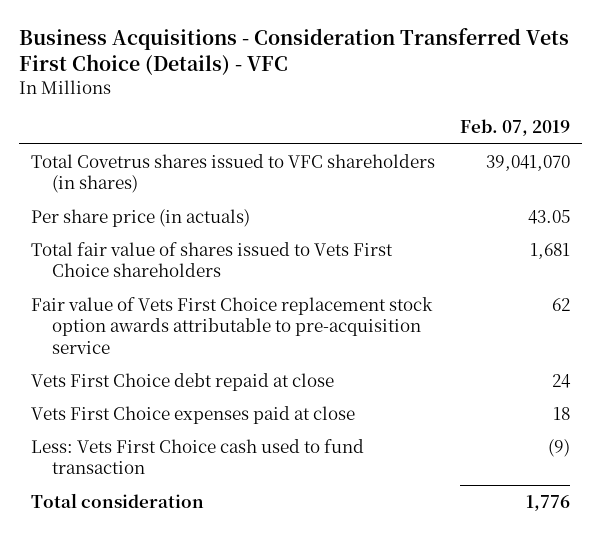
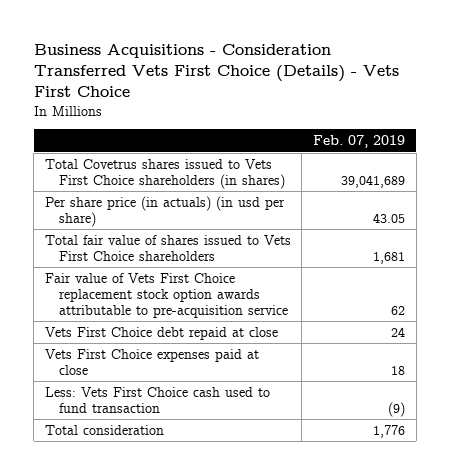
- Business Acquisitions - Consideration Transferred Vets First Choice (Details) - VFC
+ Business Acquisitions - Consideration Transferred Vets First Choice (Details) - Vets First Choice
- Total Covetrus shares issued to VFC shareholders (in shares) | 39,041,070
- Per share price (in actuals) | 43.05
+ Total Covetrus shares issued to Vets First Choice shareholders (in shares) | 39,041,689
+ Per share price (in actuals) (in usd per share) | 43.05

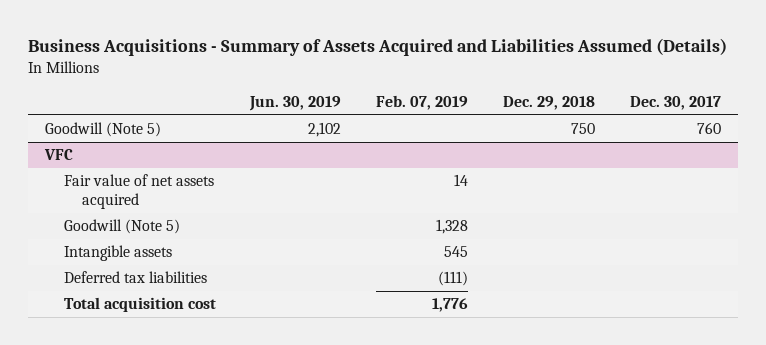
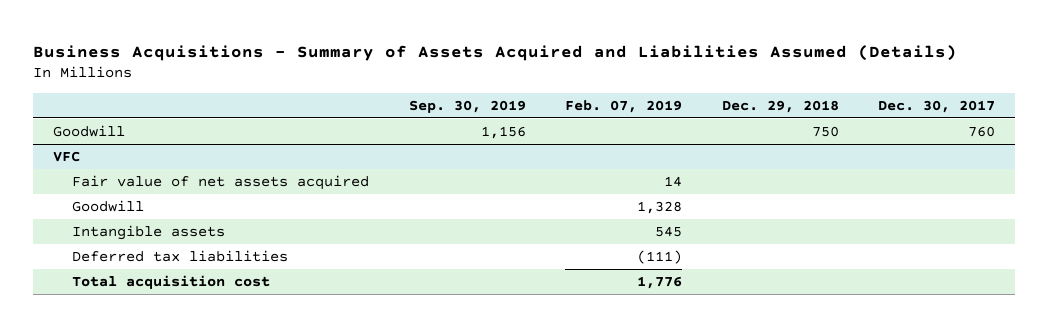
- | Jun. 30, 2019 | Feb. 07, 2019 | Dec. 29, 2018 | Dec. 30, 2017
+ | Sep. 30, 2019 | Feb. 07, 2019 | Dec. 29, 2018 | Dec. 30, 2017
- Goodwill (Note 5) | 2,102 | | 750 | 760
+ Goodwill | 1,156 | | 750 | 760
@ VFC
- Goodwill (Note 5) | | 1,328 | |
+ Goodwill | | 1,328 | |

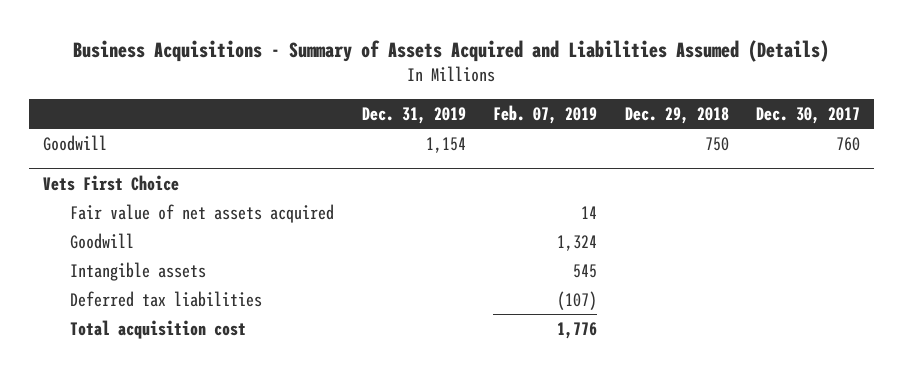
- | Sep. 30, 2019 | Feb. 07, 2019 | Dec. 29, 2018 | Dec. 30, 2017
+ | Dec. 31, 2019 | Feb. 07, 2019 | Dec. 29, 2018 | Dec. 30, 2017
- VFC
+ Vets First Choice
- Goodwill | | 1,328 | |
+ Goodwill | | 1,324 | |
- Deferred tax liabilities | | (111) | |
+ Deferred tax liabilities | | (107) | |

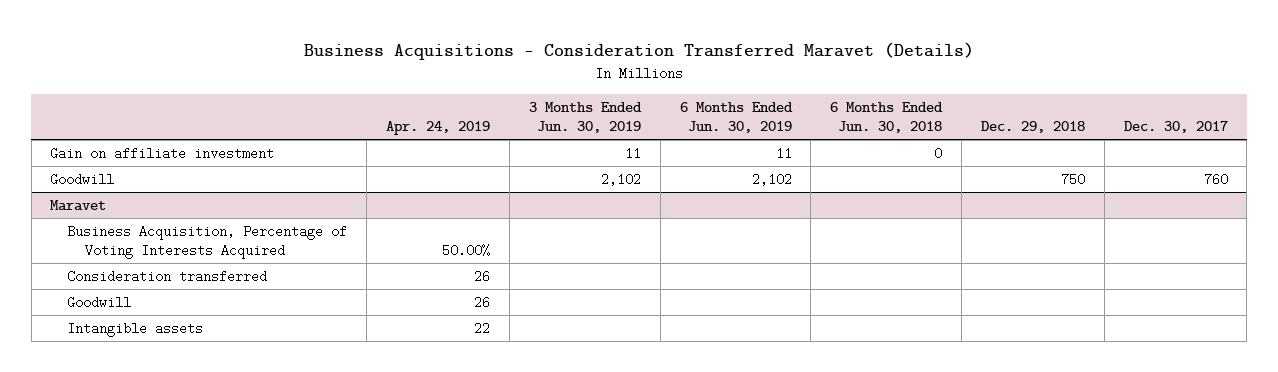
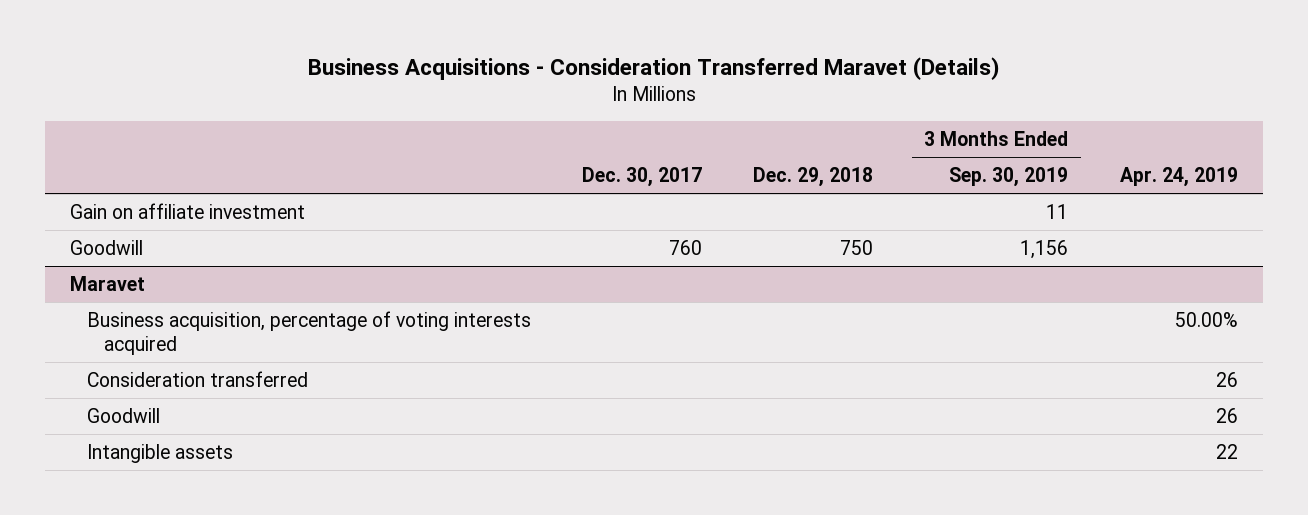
- | Apr. 24, 2019 | 3 Months Ended Jun. 30, 2019 | 6 Months Ended Jun. 30, 2019 | 6 Months Ended Jun. 30, 2018 | Dec. 29, 2018 | Dec. 30, 2017
+ | Dec. 30, 2017 | Dec. 29, 2018 | 3 Months Ended Sep. 30, 2019 | Apr. 24, 2019
@ Maravet
- Business Acquisition, Percentage of Voting Interests Acquired | 50.00% | | | | |
+ Business acquisition, percentage of voting interests acquired | | | | 50.00%

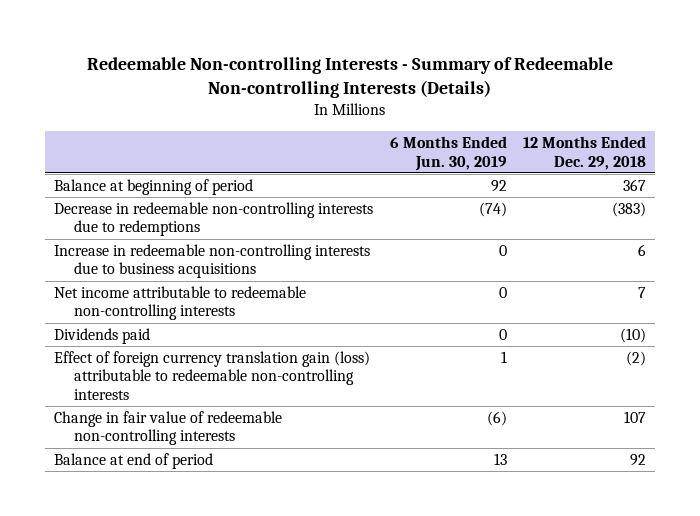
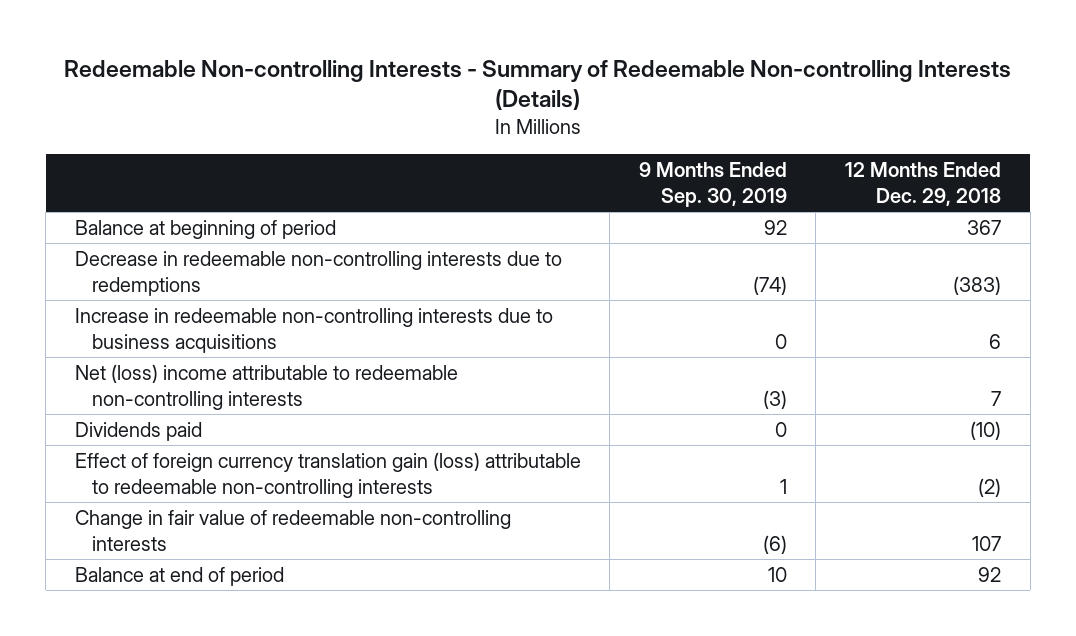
- | 6 Months Ended Jun. 30, 2019 | 12 Months Ended Dec. 29, 2018
+ | 9 Months Ended Sep. 30, 2019 | 12 Months Ended Dec. 29, 2018
- Net income attributable to redeemable non-controlling interests | 0 | 7
+ Net (loss) income attributable to redeemable non-controlling interests | (3) | 7

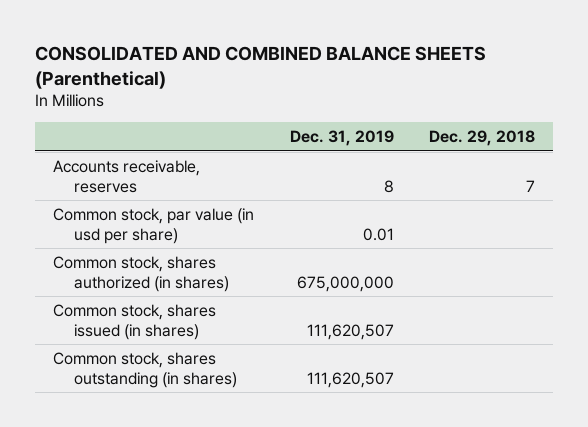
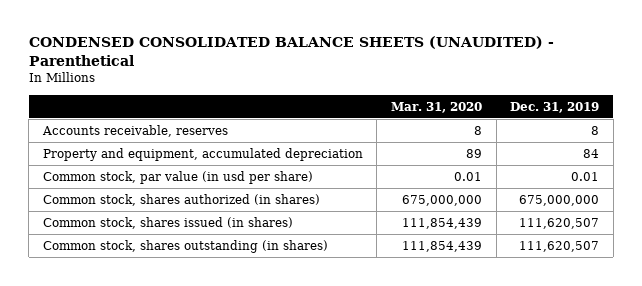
- CONSOLIDATED AND COMBINED BALANCE SHEETS (Parenthetical)
+ CONDENSED CONSOLIDATED BALANCE SHEETS (UNAUDITED) - Parenthetical
- | Dec. 31, 2019 | Dec. 29, 2018
+ | Mar. 31, 2020 | Dec. 31, 2019
+ Property and equipment, accumulated depreciation | 89 | 84

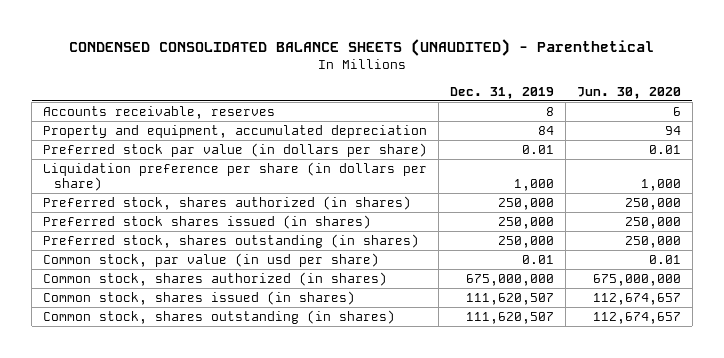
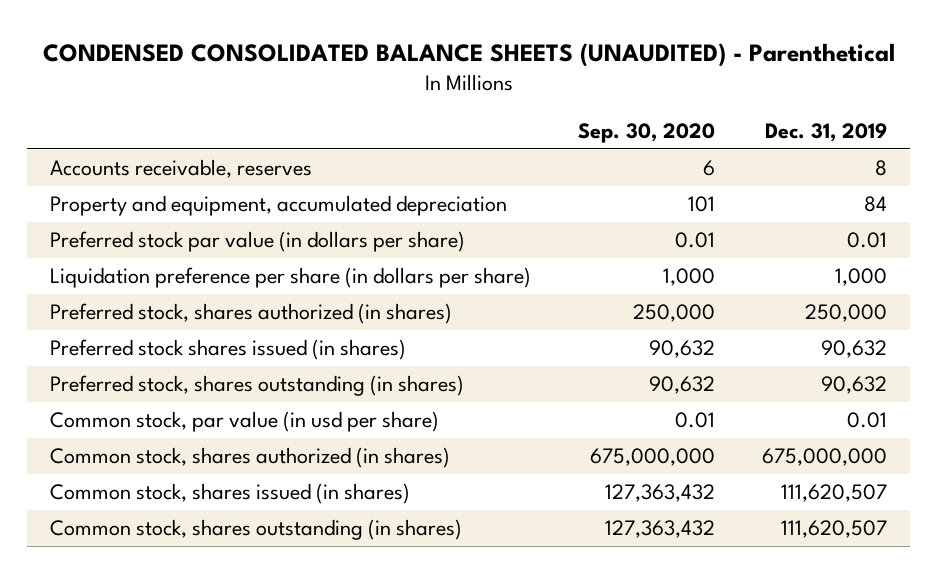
- | Dec. 31, 2019 | Jun. 30, 2020
+ | Sep. 30, 2020 | Dec. 31, 2019
- Preferred stock shares issued (in shares) | 250,000 | 250,000
- Preferred stock, shares outstanding (in shares) | 250,000 | 250,000
+ Preferred stock shares issued (in shares) | 90,632 | 90,632
+ Preferred stock, shares outstanding (in shares) | 90,632 | 90,632

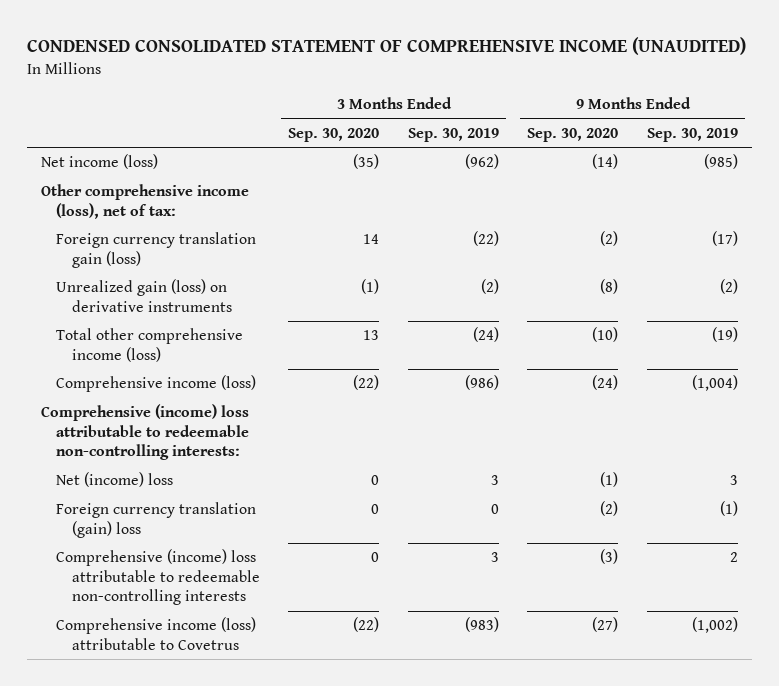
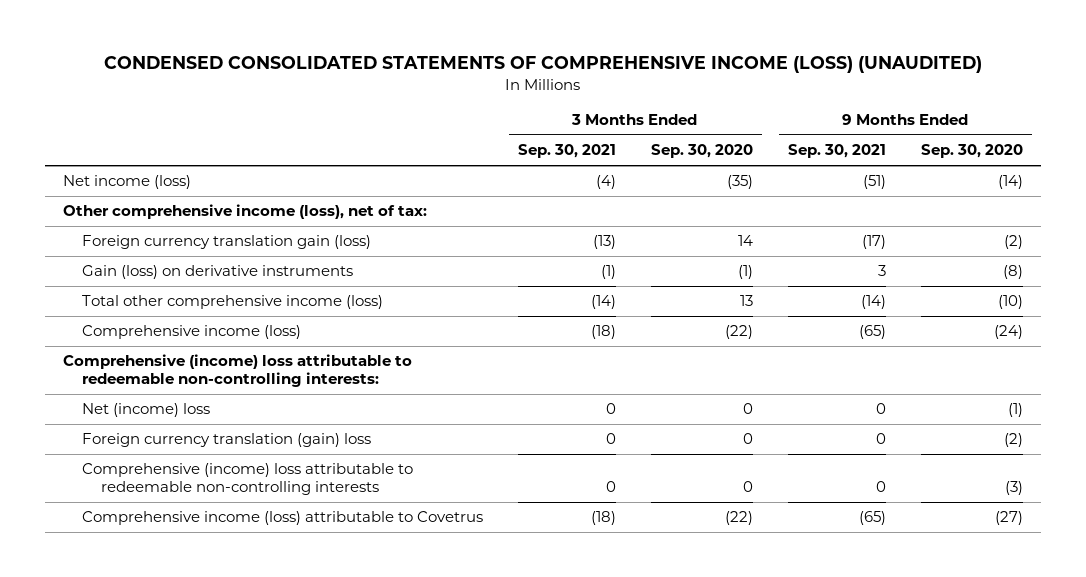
- CONDENSED CONSOLIDATED STATEMENT OF COMPREHENSIVE INCOME (UNAUDITED)
+ CONDENSED CONSOLIDATED STATEMENTS OF COMPREHENSIVE INCOME (LOSS) (UNAUDITED)
- | 3 Months Ended Sep. 30, 2020 | 3 Months Ended Sep. 30, 2019 | 9 Months Ended Sep. 30, 2020 | 9 Months Ended Sep. 30, 2019
+ | 3 Months Ended Sep. 30, 2021 | 3 Months Ended Sep. 30, 2020 | 9 Months Ended Sep. 30, 2021 | 9 Months Ended Sep. 30, 2020
- Unrealized gain (loss) on derivative instruments | (1) | (2) | (8) | (2)
+ Gain (loss) on derivative instruments | (1) | (1) | 3 | (8)

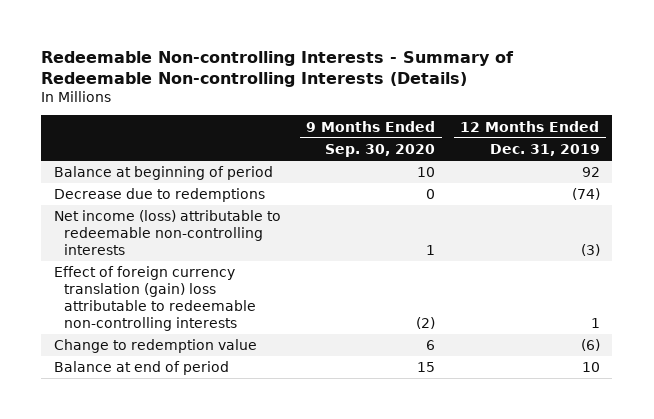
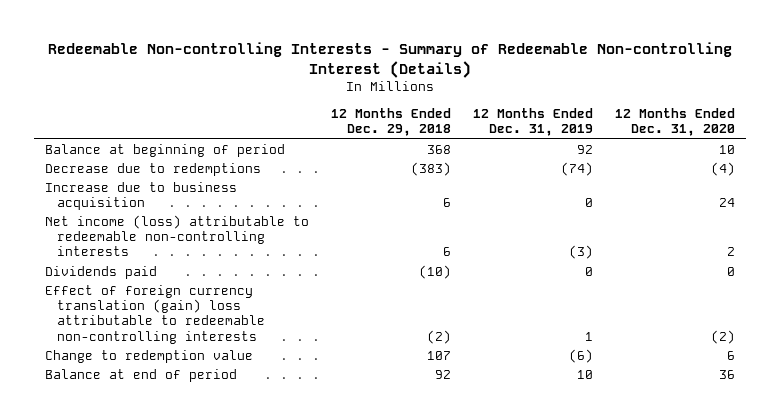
- Redeemable Non-controlling Interests - Summary of Redeemable Non-controlling Interests (Details)
+ Redeemable Non-controlling Interests - Summary of Redeemable Non-controlling Interest (Details)
- | 9 Months Ended Sep. 30, 2020 | 12 Months Ended Dec. 31, 2019
+ | 12 Months Ended Dec. 29, 2018 | 12 Months Ended Dec. 31, 2019 | 12 Months Ended Dec. 31, 2020
+ Increase due to business acquisition | 6 | 0 | 24
+ Dividends paid | (10) | 0 | 0

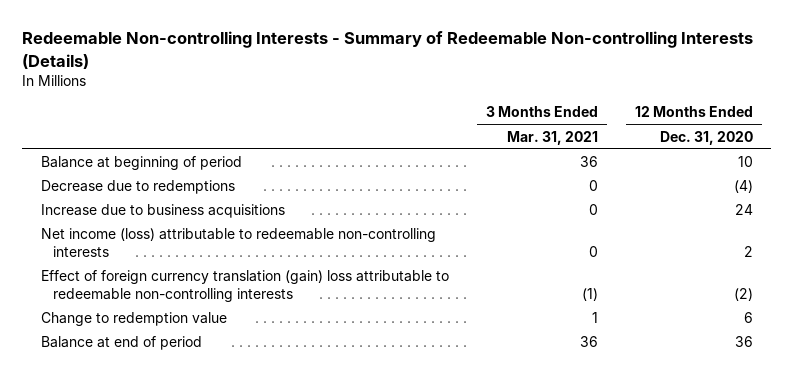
- Redeemable Non-controlling Interests - Summary of Redeemable Non-controlling Interest (Details)
+ Redeemable Non-controlling Interests - Summary of Redeemable Non-controlling Interests (Details)
- | 12 Months Ended Dec. 29, 2018 | 12 Months Ended Dec. 31, 2019 | 12 Months Ended Dec. 31, 2020
+ | 3 Months Ended Mar. 31, 2021 | 12 Months Ended Dec. 31, 2020
- Increase due to business acquisition | 6 | 0 | 24
+ Increase due to business acquisitions | 0 | 24
- Dividends paid | (10) | 0 | 0

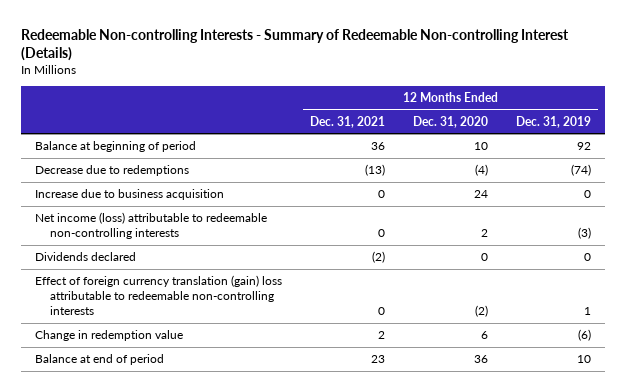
- Redeemable Non-controlling Interests - Summary of Redeemable Non-controlling Interests (Details)
+ Redeemable Non-controlling Interests - Summary of Redeemable Non-controlling Interest (Details)
- | 3 Months Ended Mar. 31, 2021 | 12 Months Ended Dec. 31, 2020
+ | 12 Months Ended Dec. 31, 2021 | 12 Months Ended Dec. 31, 2020 | 12 Months Ended Dec. 31, 2019
- Increase due to business acquisitions | 0 | 24
+ Increase due to business acquisition | 0 | 24 | 0
+ Dividends declared | (2) | 0 | 0
- Change to redemption value | 1 | 6
+ Change in redemption value | 2 | 6 | (6)

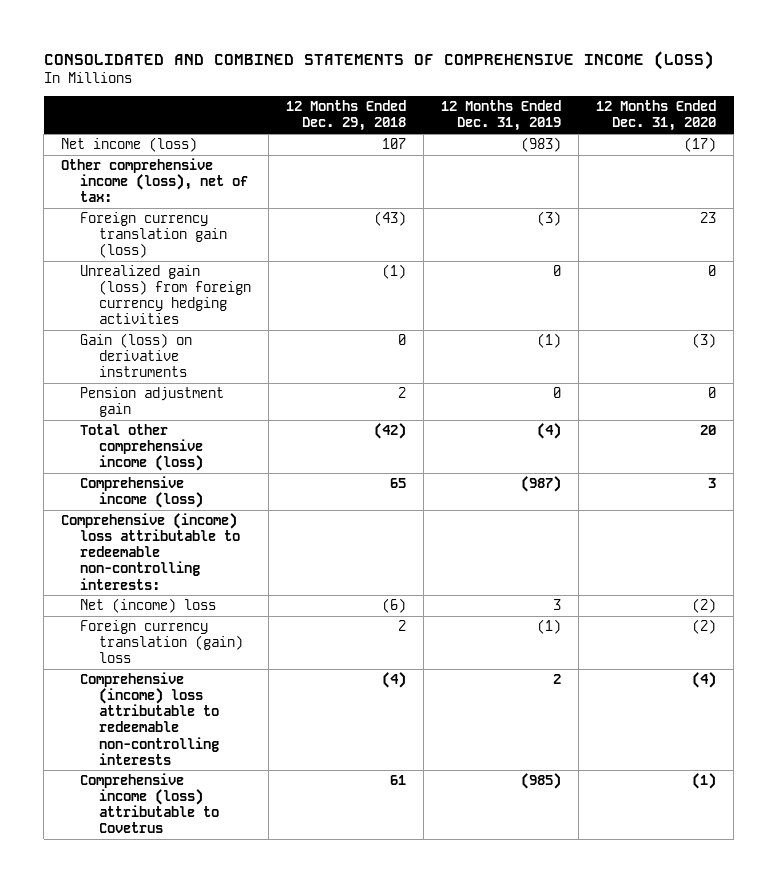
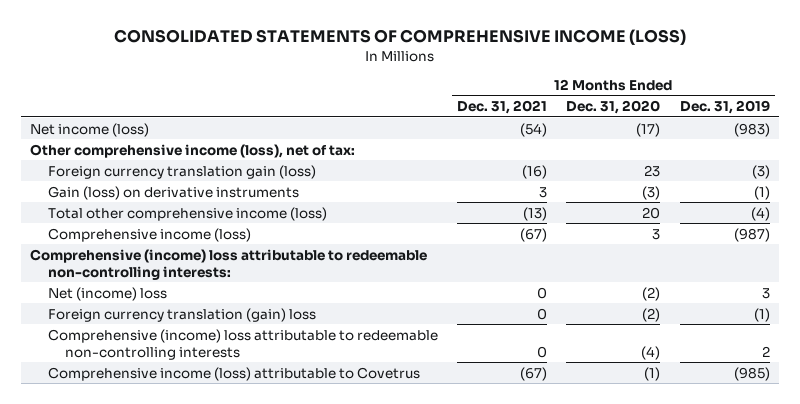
- CONSOLIDATED AND COMBINED STATEMENTS OF COMPREHENSIVE INCOME (LOSS)
+ CONSOLIDATED STATEMENTS OF COMPREHENSIVE INCOME (LOSS)
- | 12 Months Ended Dec. 29, 2018 | 12 Months Ended Dec. 31, 2019 | 12 Months Ended Dec. 31, 2020
+ | 12 Months Ended Dec. 31, 2021 | 12 Months Ended Dec. 31, 2020 | 12 Months Ended Dec. 31, 2019
- Unrealized gain (loss) from foreign currency hedging activities | (1) | 0 | 0
- Pension adjustment gain | 2 | 0 | 0

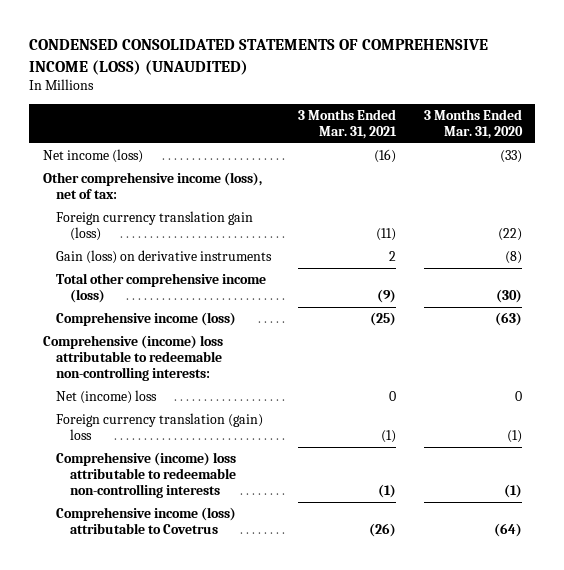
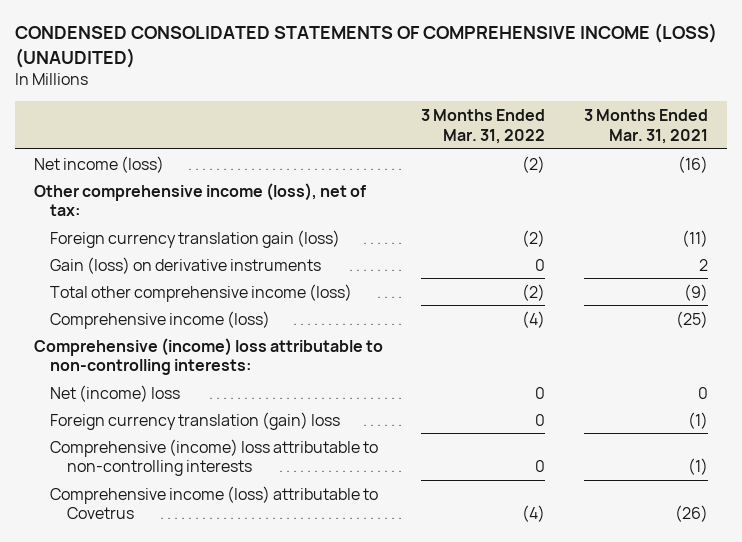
- | 3 Months Ended Mar. 31, 2021 | 3 Months Ended Mar. 31, 2020
+ | 3 Months Ended Mar. 31, 2022 | 3 Months Ended Mar. 31, 2021
- Comprehensive (income) loss attributable to redeemable non-controlling interests:
+ Comprehensive (income) loss attributable to non-controlling interests:
- Comprehensive (income) loss attributable to redeemable non-controlling interests | (1) | (1)
+ Comprehensive (income) loss attributable to non-controlling interests | 0 | (1)

